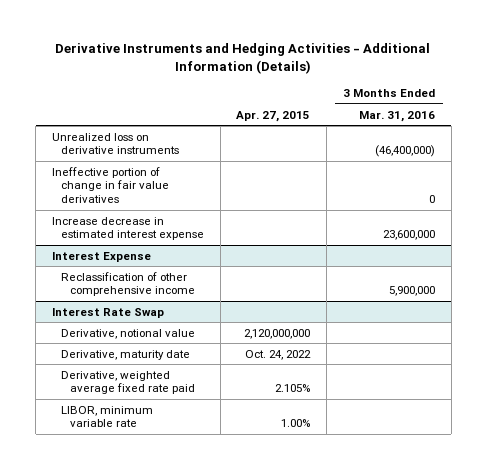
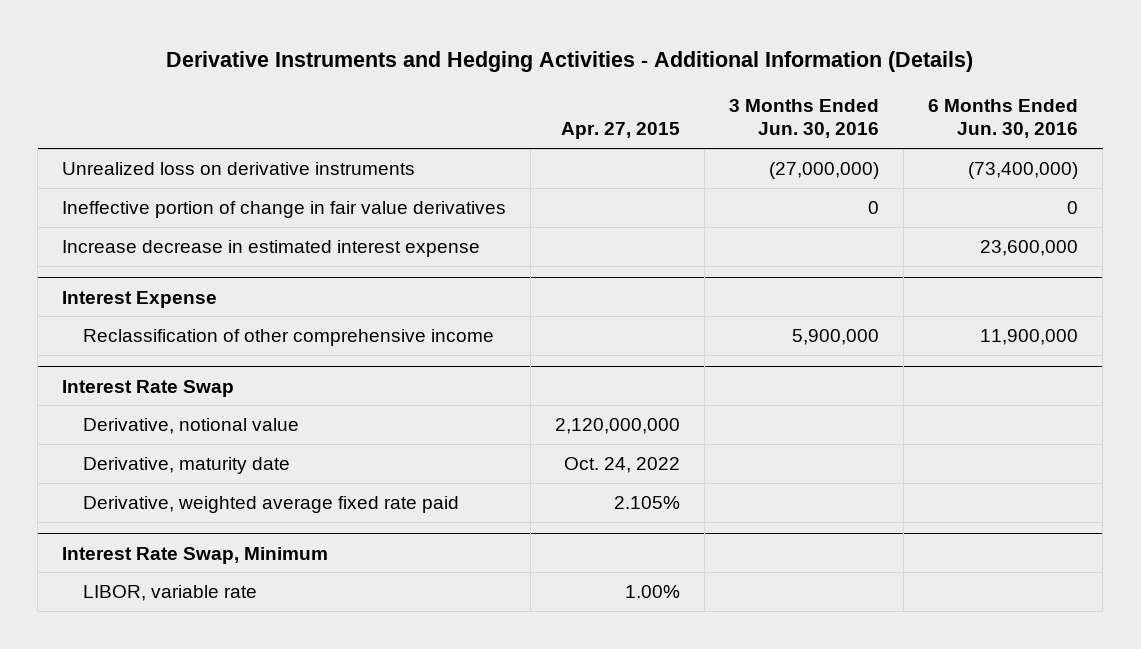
- | Apr. 27, 2015 | 3 Months Ended Mar. 31, 2016
+ | Apr. 27, 2015 | 3 Months Ended Jun. 30, 2016 | 6 Months Ended Jun. 30, 2016
@ Interest Rate Swap
- LIBOR, minimum variable rate | 1.00% |
+ Interest Rate Swap, Minimum
+ LIBOR, variable rate | 1.00% | |

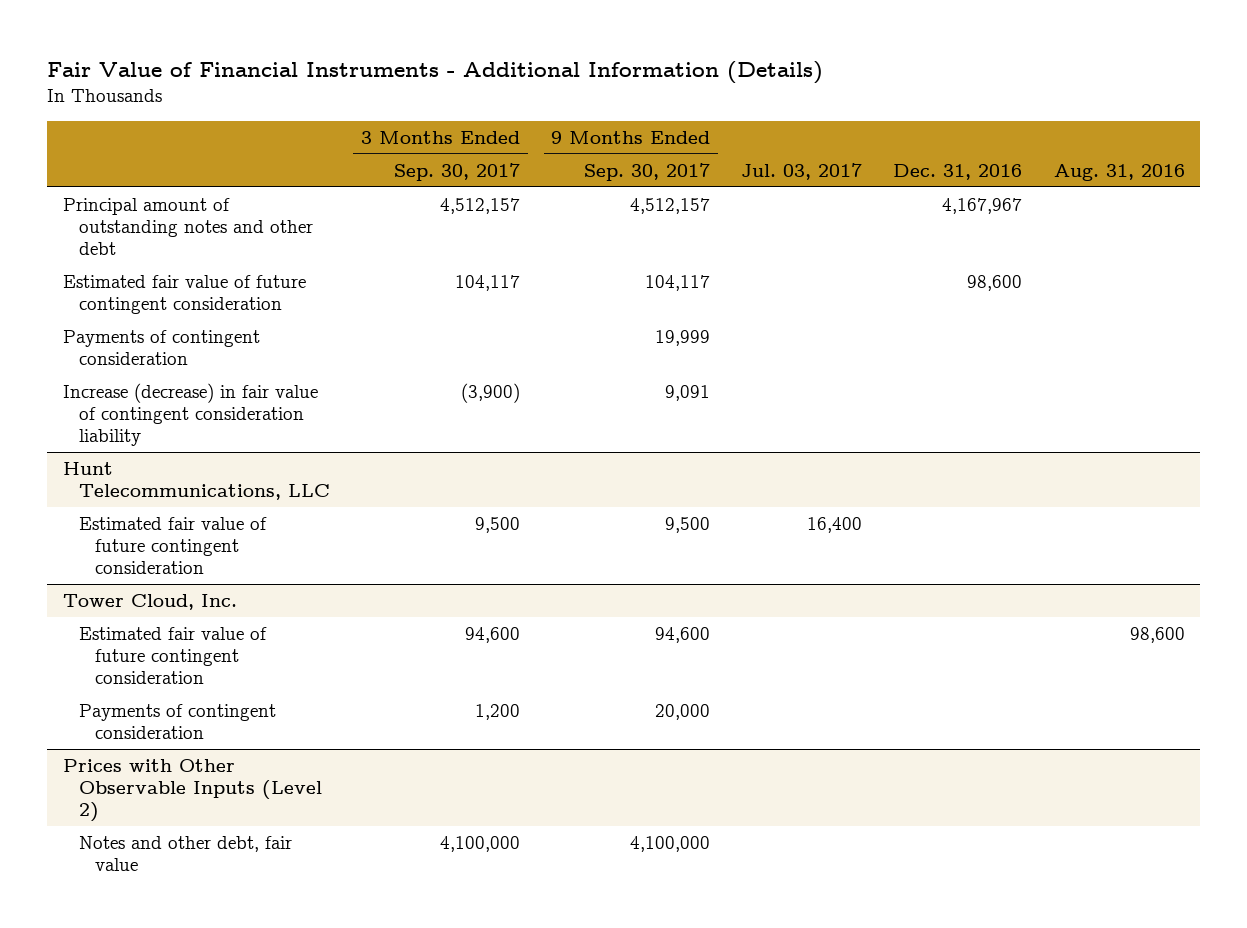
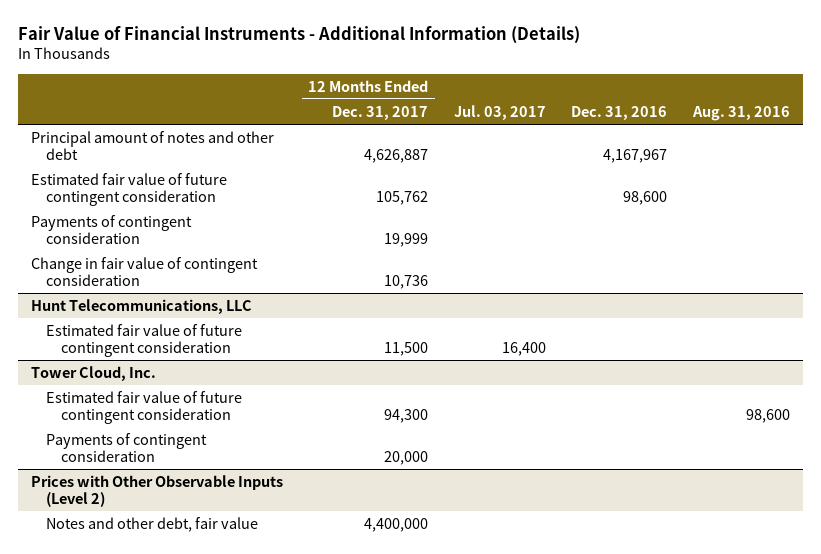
- | 3 Months Ended Sep. 30, 2017 | 9 Months Ended Sep. 30, 2017 | Jul. 03, 2017 | Dec. 31, 2016 | Aug. 31, 2016
+ | 12 Months Ended Dec. 31, 2017 | Jul. 03, 2017 | Dec. 31, 2016 | Aug. 31, 2016
- Principal amount of outstanding notes and other debt | 4,512,157 | 4,512,157 | | 4,167,967 |
+ Principal amount of notes and other debt | 4,626,887 | | 4,167,967 |
- Increase (decrease) in fair value of contingent consideration liability | (3,900) | 9,091 | | |
+ Change in fair value of contingent consideration | 10,736 | | |

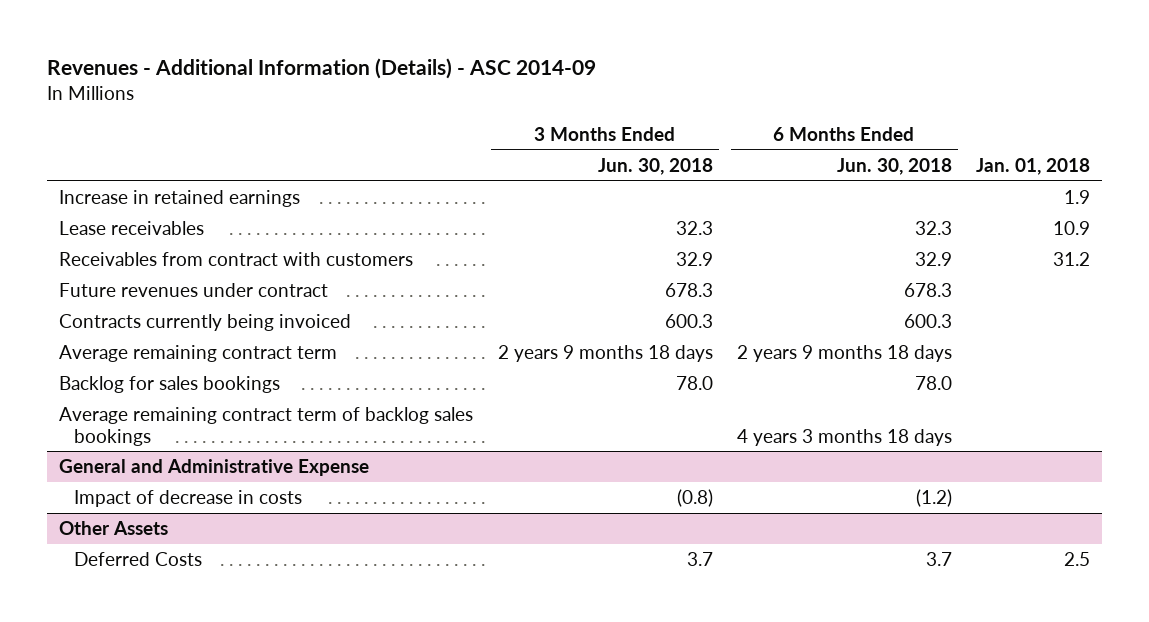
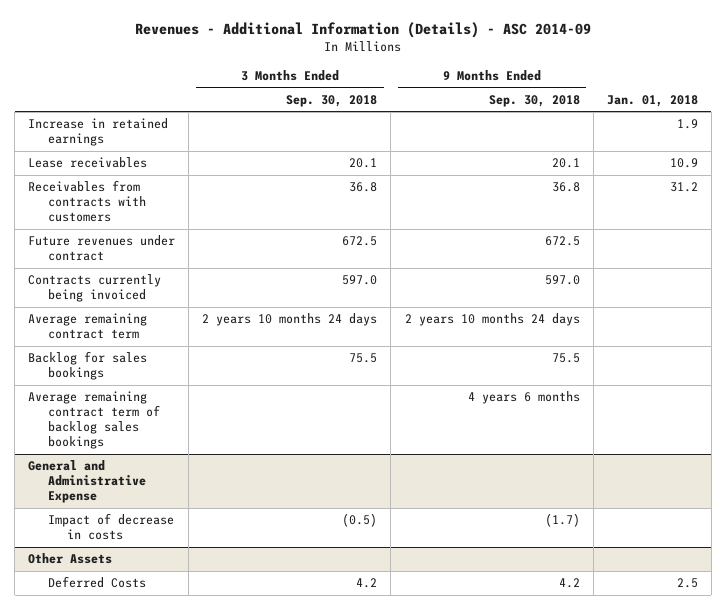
- | 3 Months Ended Jun. 30, 2018 | 6 Months Ended Jun. 30, 2018 | Jan. 01, 2018
+ | 3 Months Ended Sep. 30, 2018 | 9 Months Ended Sep. 30, 2018 | Jan. 01, 2018
- Receivables from contract with customers | 32.9 | 32.9 | 31.2
+ Receivables from contracts with customers | 36.8 | 36.8 | 31.2

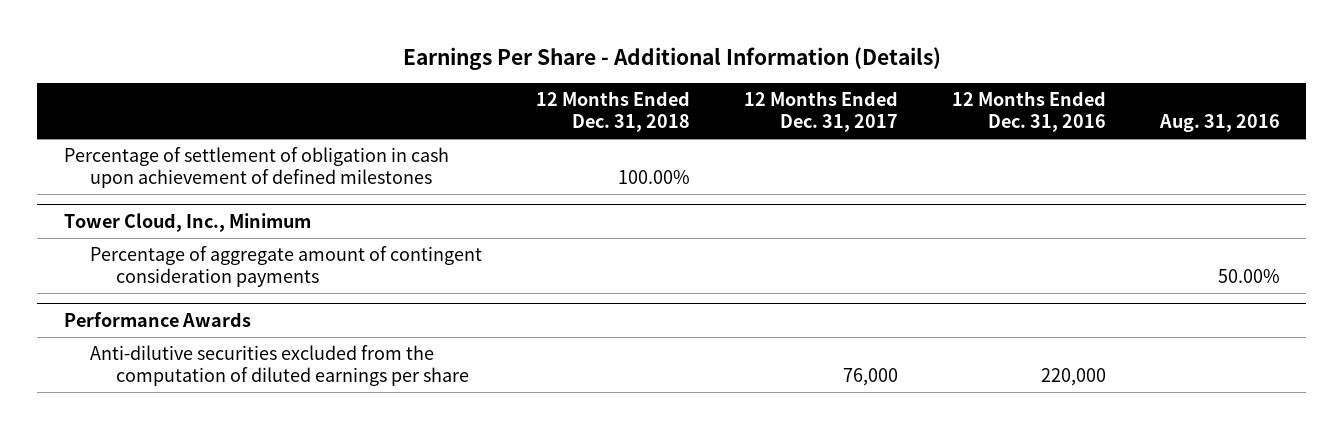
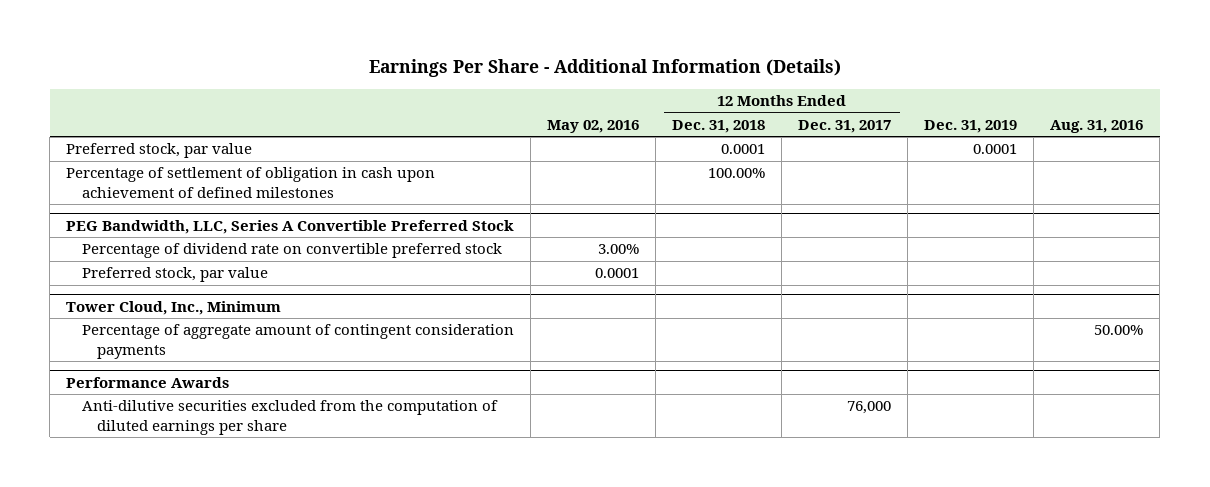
- | 12 Months Ended Dec. 31, 2018 | 12 Months Ended Dec. 31, 2017 | 12 Months Ended Dec. 31, 2016 | Aug. 31, 2016
+ | May 02, 2016 | 12 Months Ended Dec. 31, 2018 | 12 Months Ended Dec. 31, 2017 | Dec. 31, 2019 | Aug. 31, 2016
+ Preferred stock, par value | | 0.0001 | | 0.0001 |
+ PEG Bandwidth, LLC, Series A Convertible Preferred Stock
+ Percentage of dividend rate on convertible preferred stock | 3.00% | | | |
+ Preferred stock, par value | 0.0001 | | | |

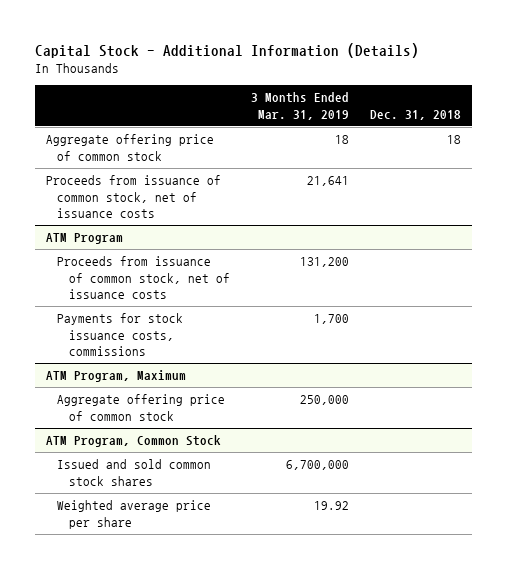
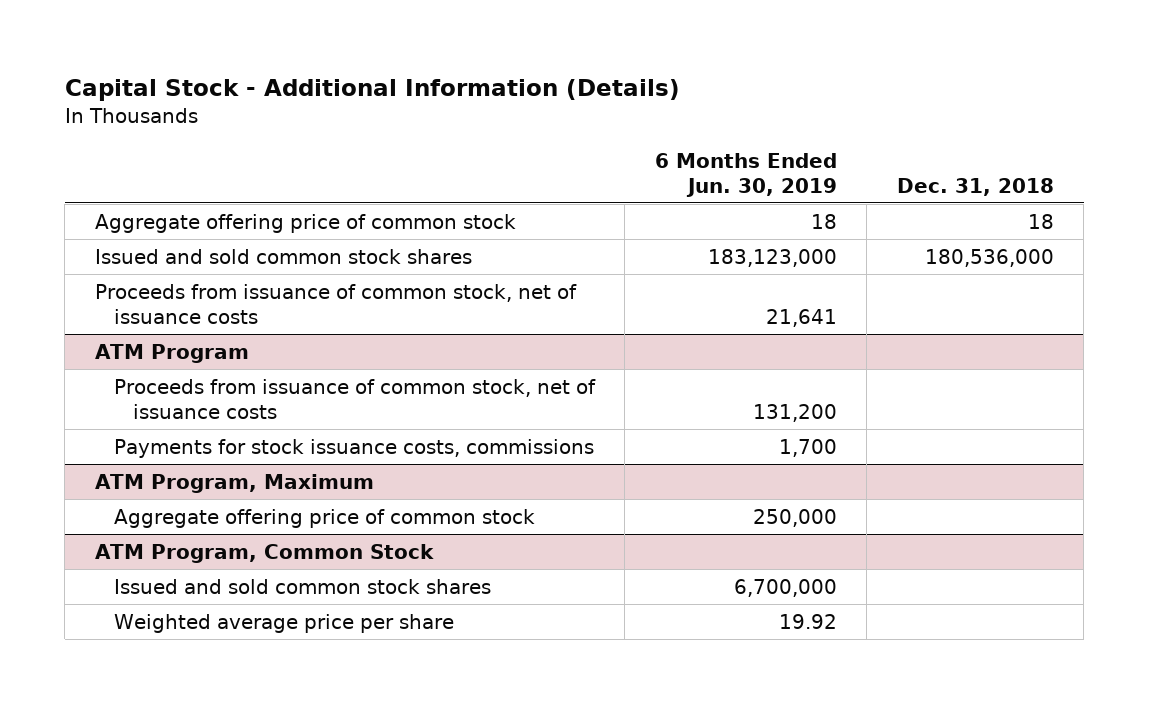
- | 3 Months Ended Mar. 31, 2019 | Dec. 31, 2018
+ | 6 Months Ended Jun. 30, 2019 | Dec. 31, 2018
+ Issued and sold common stock shares | 183,123,000 | 180,536,000

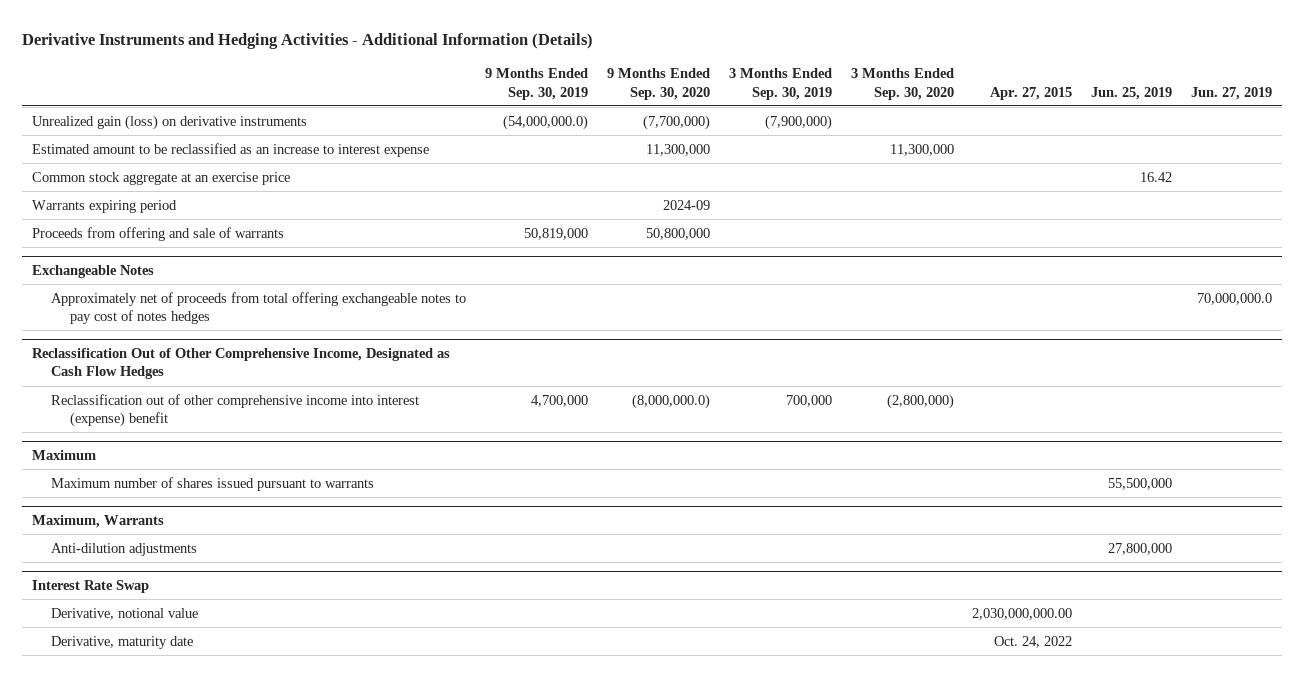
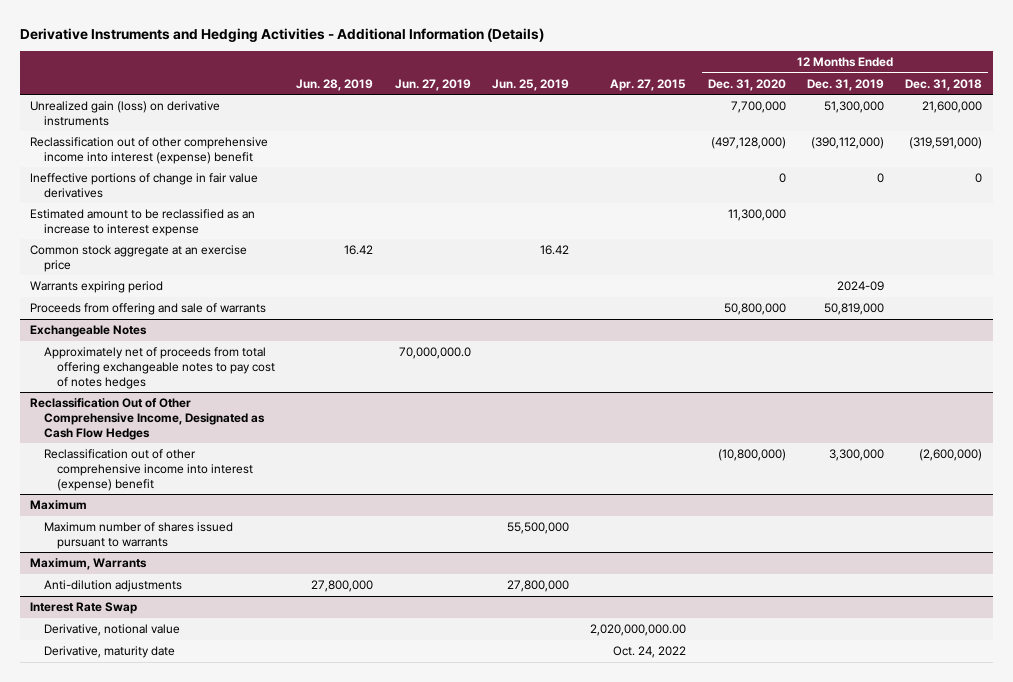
- | 9 Months Ended Sep. 30, 2019 | 9 Months Ended Sep. 30, 2020 | 3 Months Ended Sep. 30, 2019 | 3 Months Ended Sep. 30, 2020 | Apr. 27, 2015 | Jun. 25, 2019 | Jun. 27, 2019
+ | Jun. 28, 2019 | Jun. 27, 2019 | Jun. 25, 2019 | Apr. 27, 2015 | 12 Months Ended Dec. 31, 2020 | 12 Months Ended Dec. 31, 2019 | 12 Months Ended Dec. 31, 2018
+ Reclassification out of other comprehensive income into interest (expense) benefit | | | | | (497,128,000) | (390,112,000) | (319,591,000)
+ Ineffective portions of change in fair value derivatives | | | | | 0 | 0 | 0
@ Interest Rate Swap
- Derivative, notional value | | | | | 2,030,000,000.00 | |
+ Derivative, notional value | | | | 2,020,000,000.00 | | |

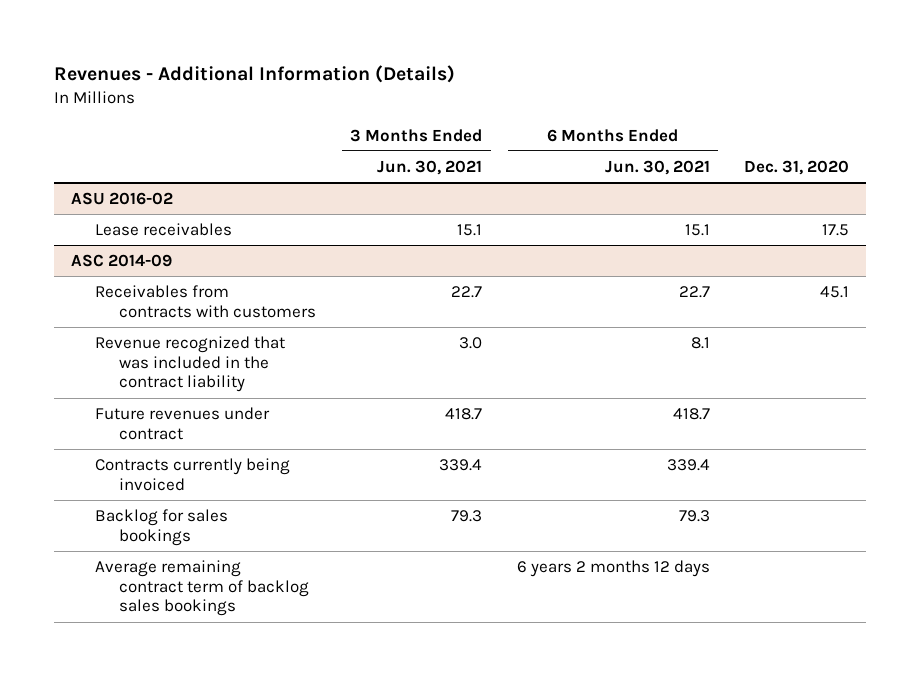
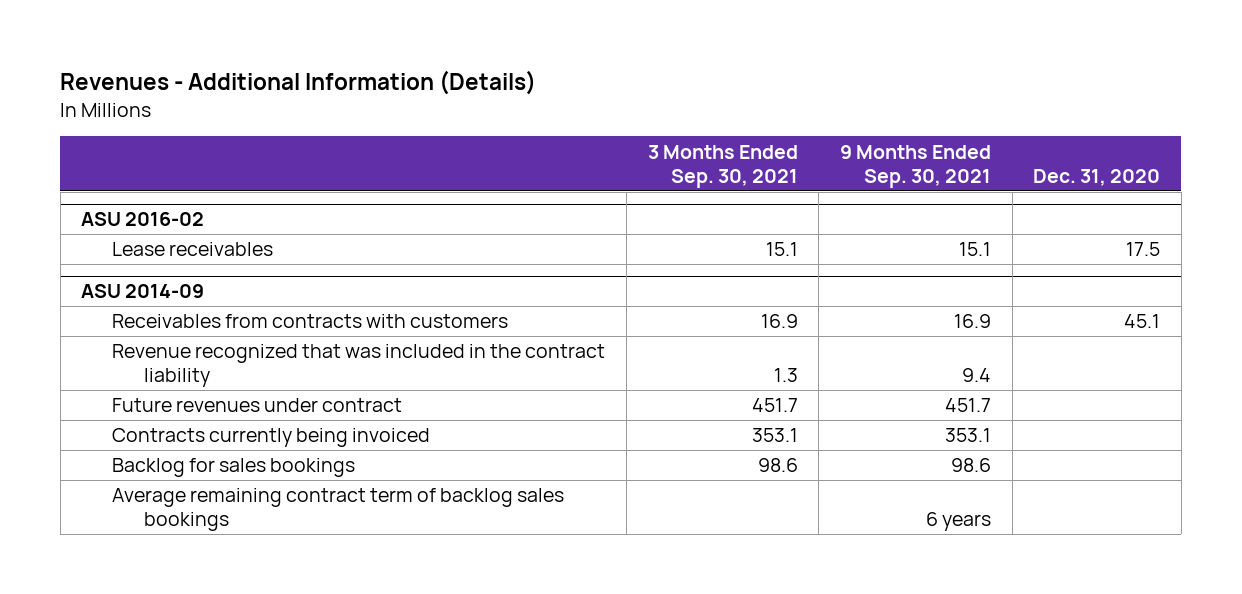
- | 3 Months Ended Jun. 30, 2021 | 6 Months Ended Jun. 30, 2021 | Dec. 31, 2020
+ | 3 Months Ended Sep. 30, 2021 | 9 Months Ended Sep. 30, 2021 | Dec. 31, 2020
- ASC 2014-09
+ ASU 2014-09

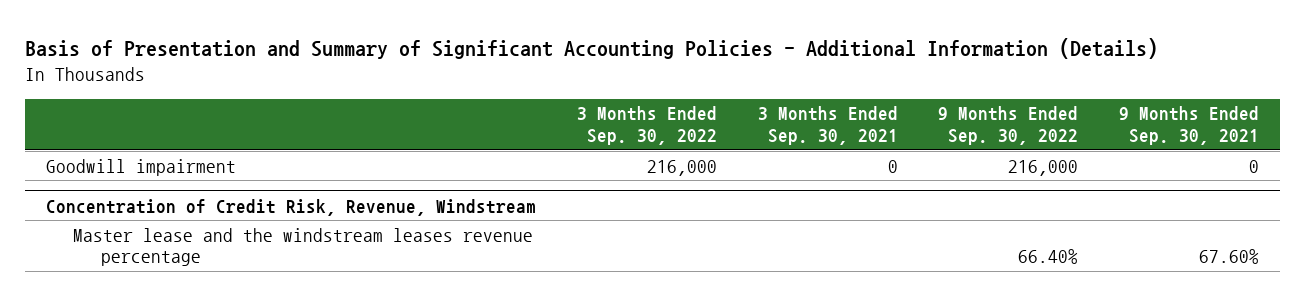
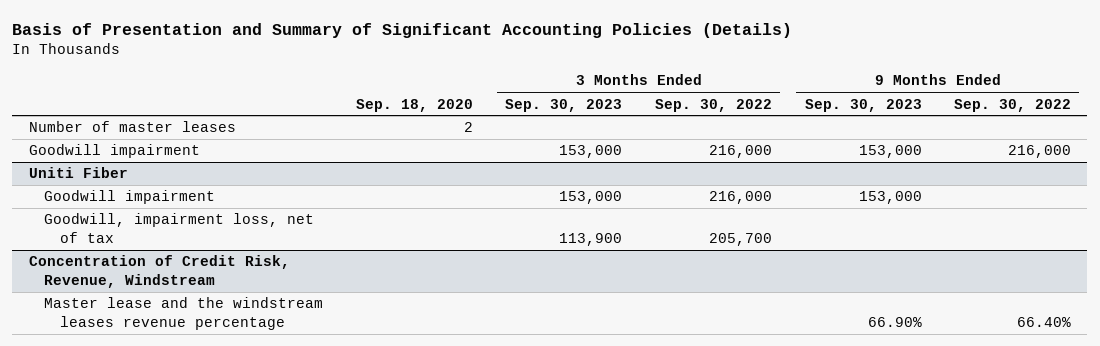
- Basis of Presentation and Summary of Significant Accounting Policies - Additional Information (Details)
+ Basis of Presentation and Summary of Significant Accounting Policies (Details)
- | 3 Months Ended Sep. 30, 2022 | 3 Months Ended Sep. 30, 2021 | 9 Months Ended Sep. 30, 2022 | 9 Months Ended Sep. 30, 2021
+ | Sep. 18, 2020 | 3 Months Ended Sep. 30, 2023 | 3 Months Ended Sep. 30, 2022 | 9 Months Ended Sep. 30, 2023 | 9 Months Ended Sep. 30, 2022
+ Number of master leases | 2 | | | |
+ Uniti Fiber
+ Goodwill impairment | | 153,000 | 216,000 | 153,000 |
+ Goodwill, impairment loss, net of tax | | 113,900 | 205,700 | |

